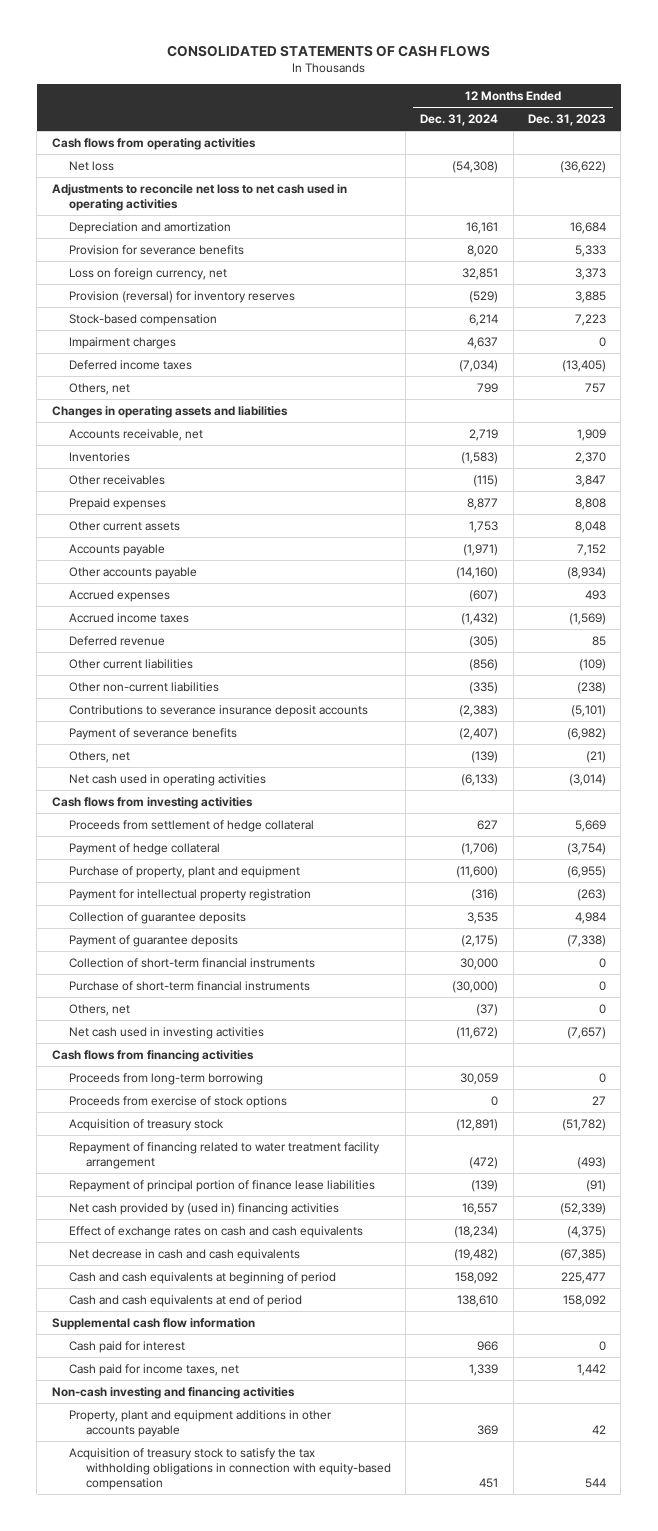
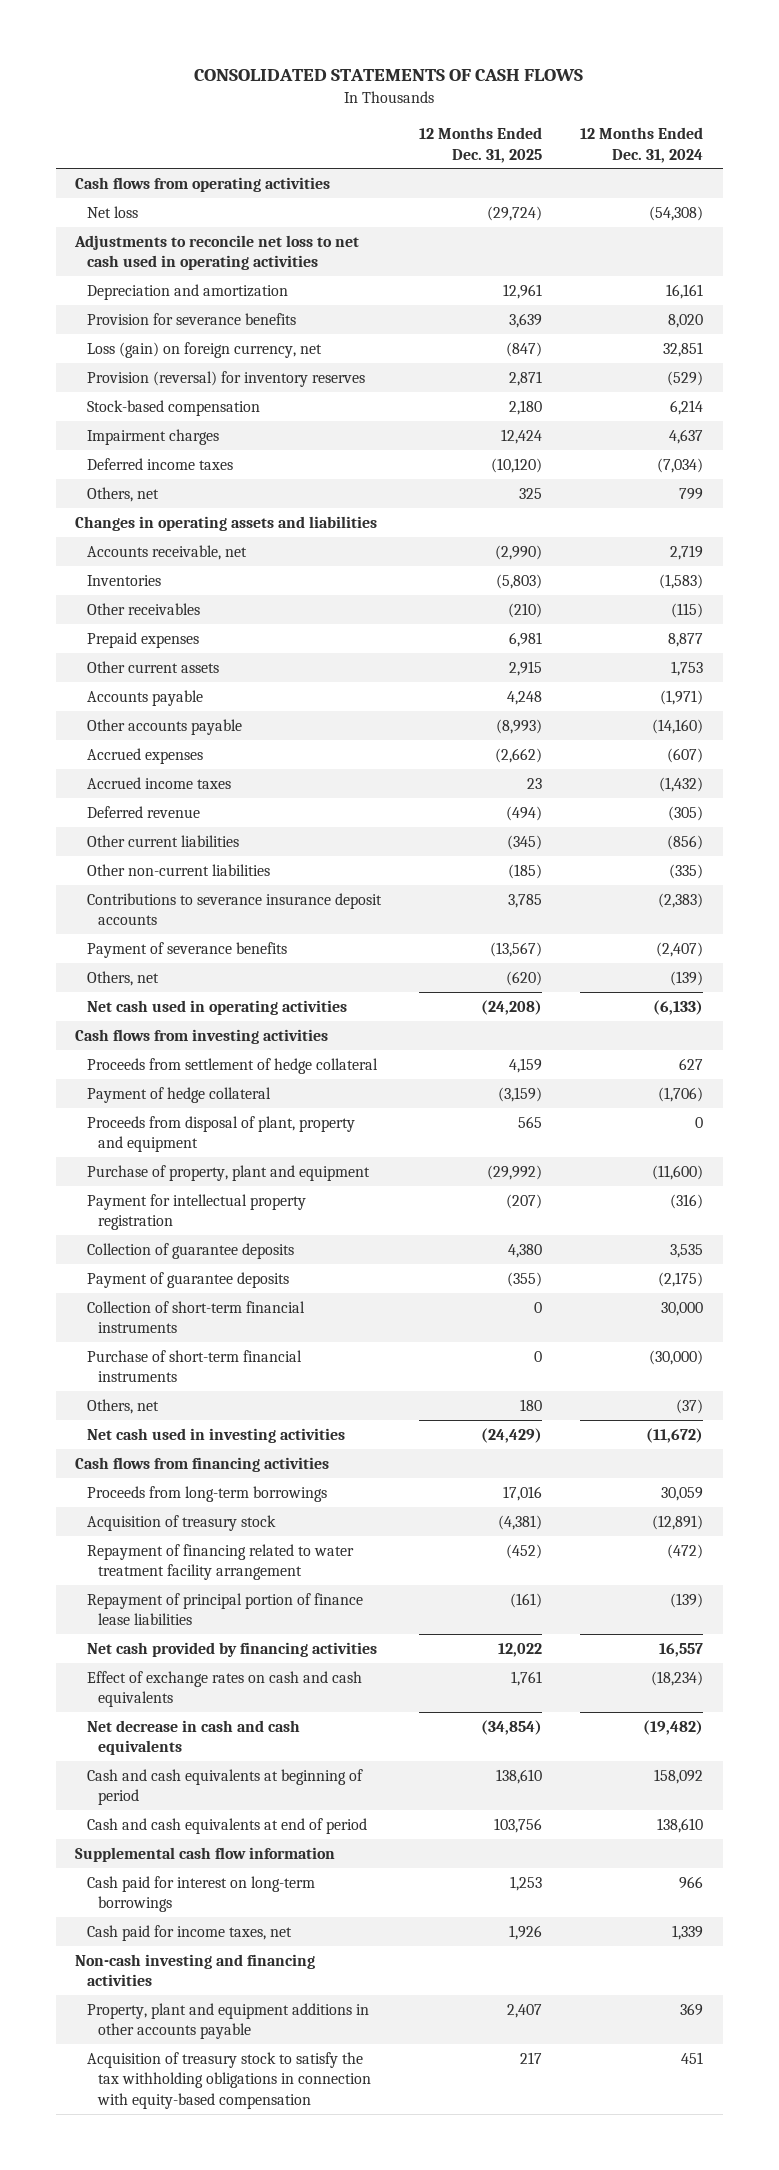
- | 12 Months Ended Dec. 31, 2024 | 12 Months Ended Dec. 31, 2023
+ | 12 Months Ended Dec. 31, 2025 | 12 Months Ended Dec. 31, 2024
- Loss on foreign currency, net | 32,851 | 3,373
+ Loss (gain) on foreign currency, net | (847) | 32,851
+ Proceeds from disposal of plant, property and equipment | 565 | 0
- Proceeds from long-term borrowing | 30,059 | 0
- Proceeds from exercise of stock options | 0 | 27
+ Proceeds from long-term borrowings | 17,016 | 30,059
- Net cash provided by (used in) financing activities | 16,557 | (52,339)
+ Net cash provided by financing activities | 12,022 | 16,557
- Cash paid for interest | 966 | 0
+ Cash paid for interest on long-term borrowings | 1,253 | 966

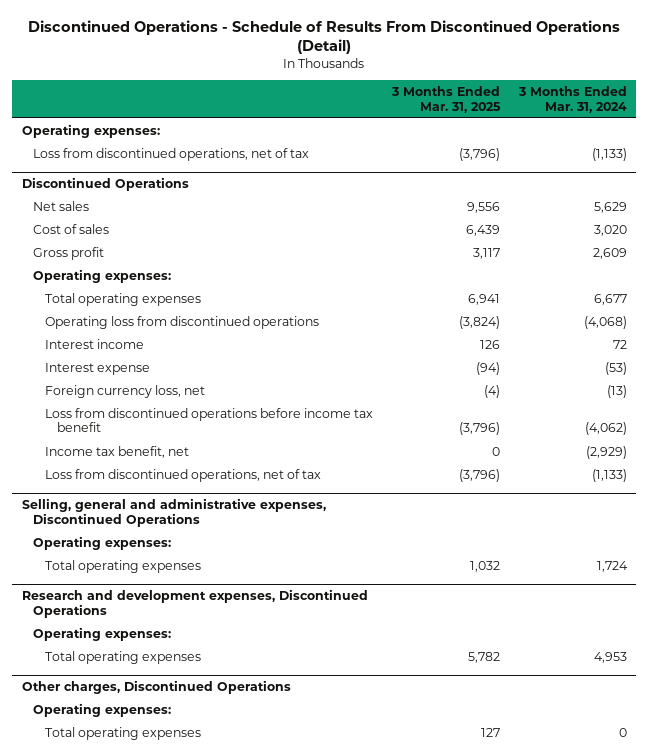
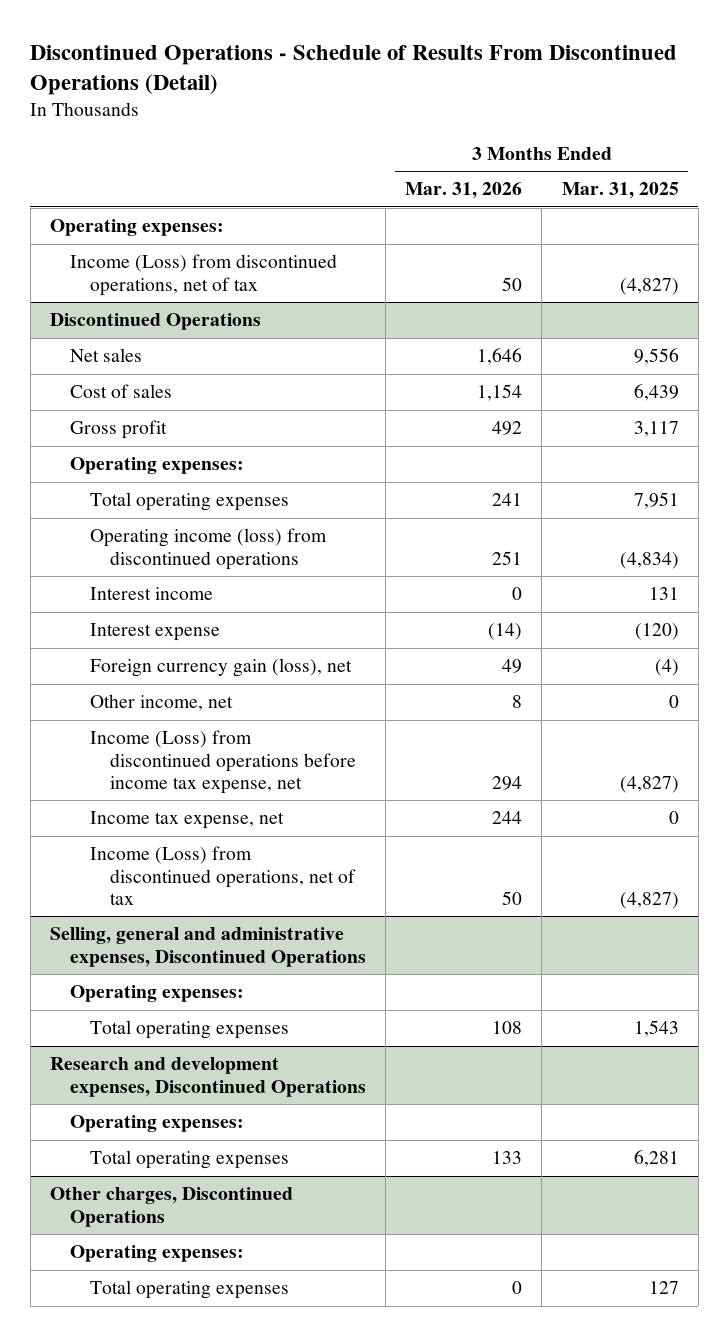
- | 3 Months Ended Mar. 31, 2025 | 3 Months Ended Mar. 31, 2024
+ | 3 Months Ended Mar. 31, 2026 | 3 Months Ended Mar. 31, 2025
- Loss from discontinued operations, net of tax | (3,796) | (1,133)
+ Income (Loss) from discontinued operations, net of tax | 50 | (4,827)
@ Discontinued Operations
- Total operating expenses | 6,941 | 6,677
- Operating loss from discontinued operations | (3,824) | (4,068)
- Interest income | 126 | 72
- Interest expense | (94) | (53)
- Foreign currency loss, net | (4) | (13)
- Loss from discontinued operations before income tax benefit | (3,796) | (4,062)
- Income tax benefit, net | 0 | (2,929)
- Loss from discontinued operations, net of tax | (3,796) | (1,133)
+ Total operating expenses | 241 | 7,951
+ Operating income (loss) from discontinued operations | 251 | (4,834)
+ Interest income | 0 | 131
+ Interest expense | (14) | (120)
+ Foreign currency gain (loss), net | 49 | (4)
+ Other income, net | 8 | 0
+ Income (Loss) from discontinued operations before income tax expense, net | 294 | (4,827)
+ Income tax expense, net | 244 | 0
+ Income (Loss) from discontinued operations, net of tax | 50 | (4,827)
@ Selling, general and administrative expenses, Discontinued Operations
- Total operating expenses | 1,032 | 1,724
+ Total operating expenses | 108 | 1,543
@ Research and development expenses, Discontinued Operations
- Total operating expenses | 5,782 | 4,953
+ Total operating expenses | 133 | 6,281

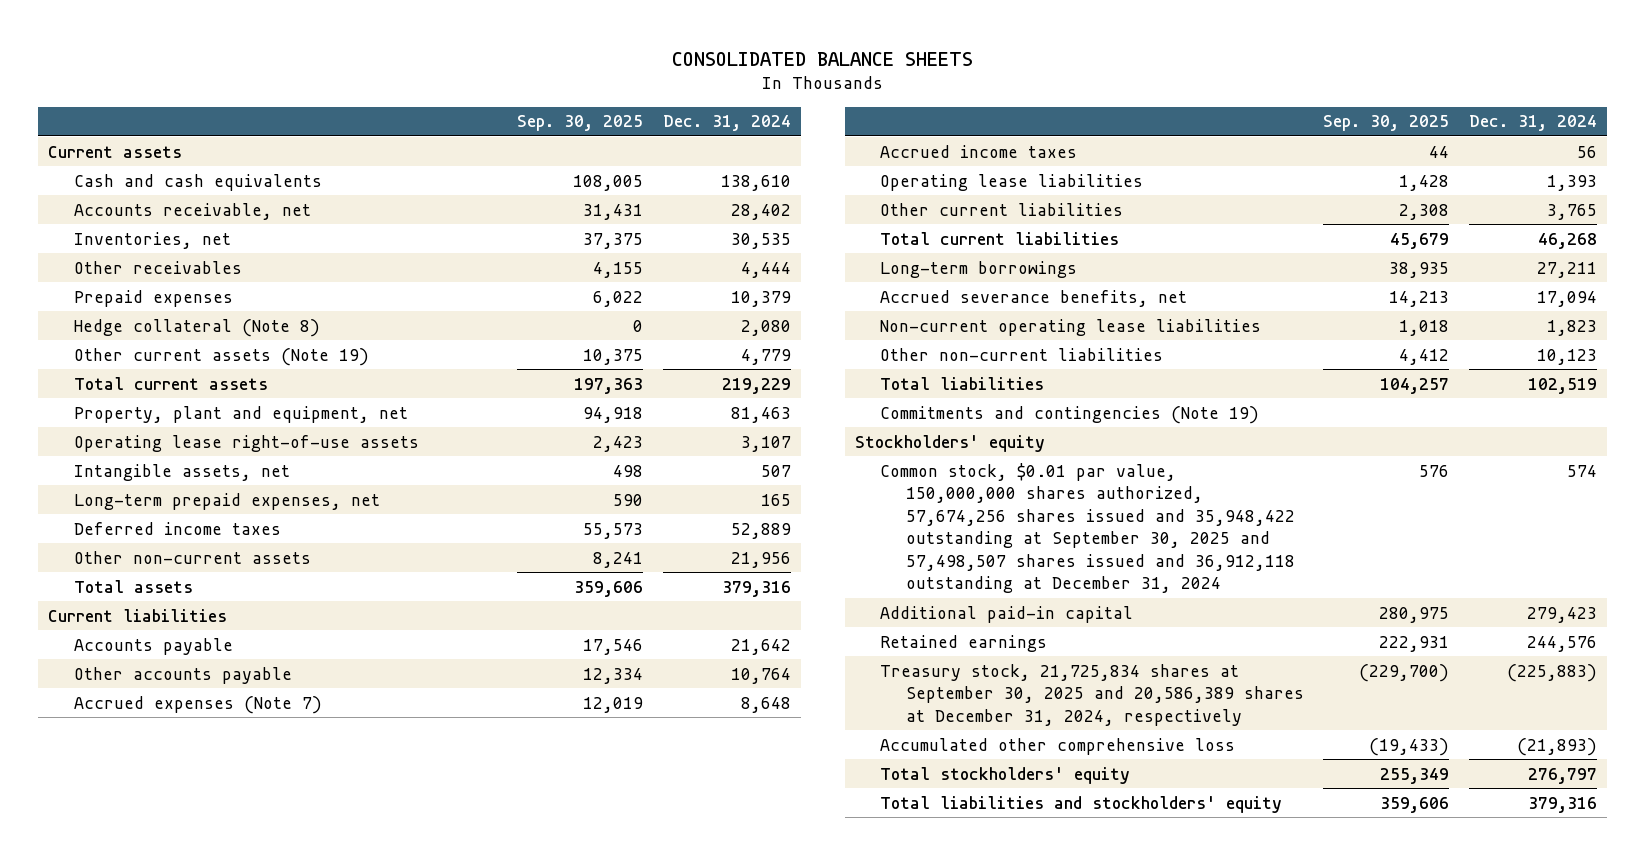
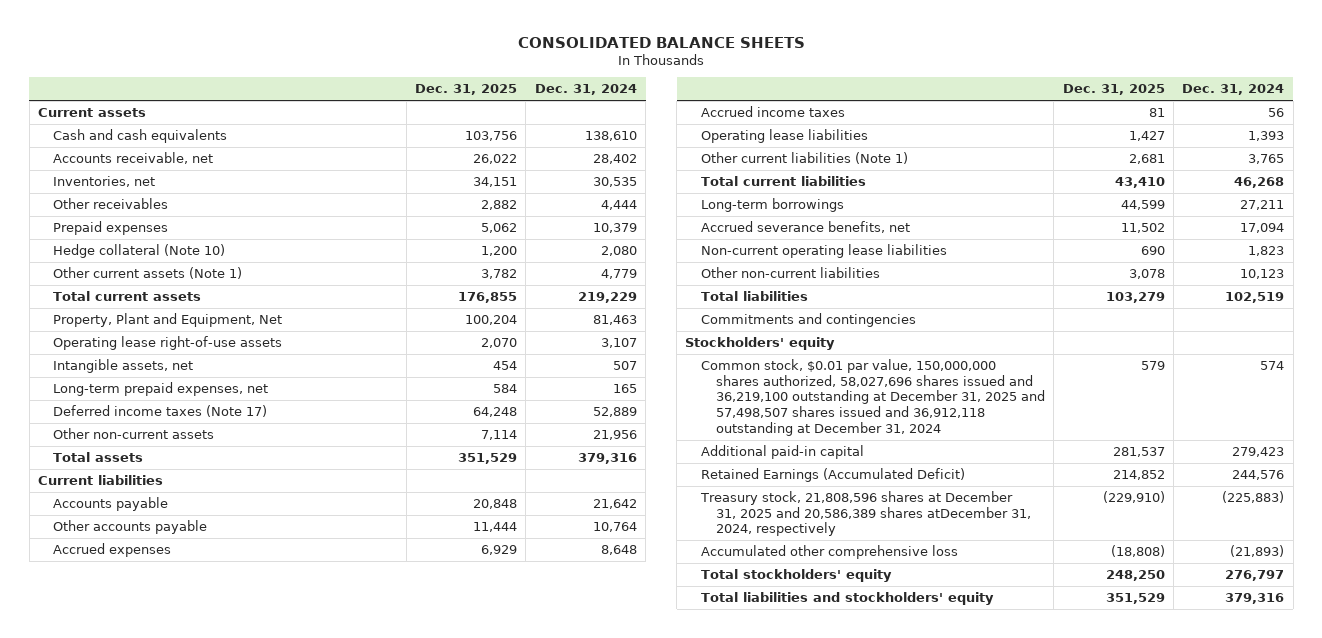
- | Sep. 30, 2025 | Dec. 31, 2024
+ | Dec. 31, 2025 | Dec. 31, 2024
- Hedge collateral (Note 8) | 0 | 2,080
- Other current assets (Note 19) | 10,375 | 4,779
+ Hedge collateral (Note 10) | 1,200 | 2,080
+ Other current assets (Note 1) | 3,782 | 4,779
- Property, plant and equipment, net | 94,918 | 81,463
+ Property, Plant and Equipment, Net | 100,204 | 81,463
- Deferred income taxes | 55,573 | 52,889
+ Deferred income taxes (Note 17) | 64,248 | 52,889
- Accrued expenses (Note 7) | 12,019 | 8,648
+ Accrued expenses | 6,929 | 8,648
- Other current liabilities | 2,308 | 3,765
+ Other current liabilities (Note 1) | 2,681 | 3,765
- Commitments and contingencies (Note 19)
+ Commitments and contingencies
- Common stock, $0.01 par value, 150,000,000 shares authorized, 57,674,256 shares issued and 35,948,422 outstanding at September 30, 2025 and 57,498,507 shares issued and 36,912,118 outstanding at December 31, 2024 | 576 | 574
+ Common stock, $0.01 par value, 150,000,000 shares authorized, 58,027,696 shares issued and 36,219,100 outstanding at December 31, 2025 and 57,498,507 shares issued and 36,912,118 outstanding at December 31, 2024 | 579 | 574
- Retained earnings | 222,931 | 244,576
- Treasury stock, 21,725,834 shares at September 30, 2025 and 20,586,389 shares at December 31, 2024, respectively | (229,700) | (225,883)
+ Retained Earnings (Accumulated Deficit) | 214,852 | 244,576
+ Treasury stock, 21,808,596 shares at December 31, 2025 and 20,586,389 shares atDecember 31, 2024, respectively | (229,910) | (225,883)

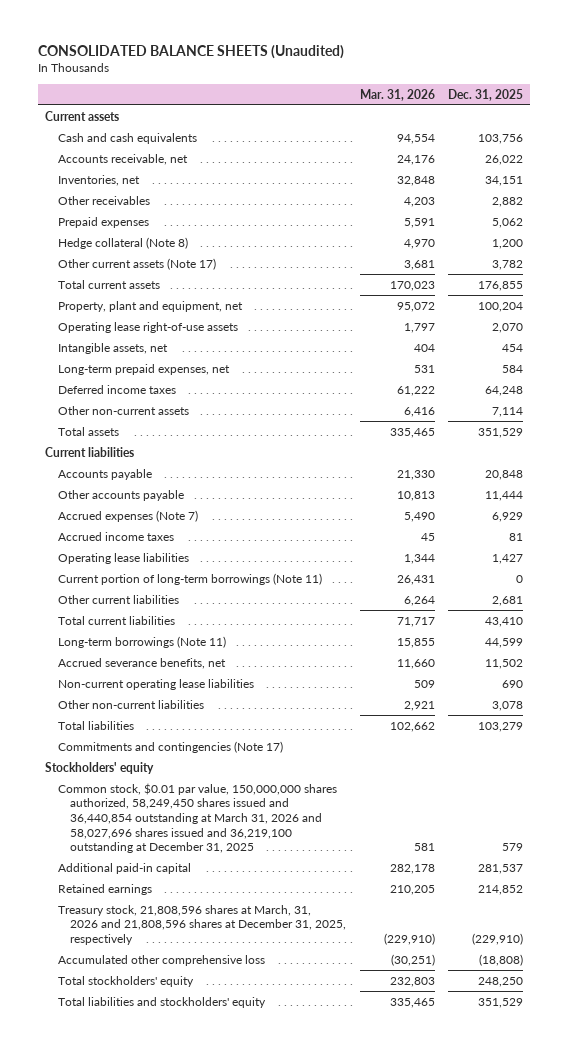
- CONSOLIDATED BALANCE SHEETS
+ CONSOLIDATED BALANCE SHEETS (Unaudited)
- | Dec. 31, 2025 | Dec. 31, 2024
+ | Mar. 31, 2026 | Dec. 31, 2025
- Hedge collateral (Note 10) | 1,200 | 2,080
- Other current assets (Note 1) | 3,782 | 4,779
+ Hedge collateral (Note 8) | 4,970 | 1,200
+ Other current assets (Note 17) | 3,681 | 3,782
- Property, Plant and Equipment, Net | 100,204 | 81,463
+ Property, plant and equipment, net | 95,072 | 100,204
- Deferred income taxes (Note 17) | 64,248 | 52,889
+ Deferred income taxes | 61,222 | 64,248
- Accrued expenses | 6,929 | 8,648
+ Accrued expenses (Note 7) | 5,490 | 6,929
- Other current liabilities (Note 1) | 2,681 | 3,765
+ Current portion of long-term borrowings (Note 11) | 26,431 | 0
+ Other current liabilities | 6,264 | 2,681
- Long-term borrowings | 44,599 | 27,211
+ Long-term borrowings (Note 11) | 15,855 | 44,599
- Commitments and contingencies
+ Commitments and contingencies (Note 17)
- Common stock, $0.01 par value, 150,000,000 shares authorized, 58,027,696 shares issued and 36,219,100 outstanding at December 31, 2025 and 57,498,507 shares issued and 36,912,118 outstanding at December 31, 2024 | 579 | 574
+ Common stock, $0.01 par value, 150,000,000 shares authorized, 58,249,450 shares issued and 36,440,854 outstanding at March 31, 2026 and 58,027,696 shares issued and 36,219,100 outstanding at December 31, 2025 | 581 | 579
- Retained Earnings (Accumulated Deficit) | 214,852 | 244,576
- Treasury stock, 21,808,596 shares at December 31, 2025 and 20,586,389 shares atDecember 31, 2024, respectively | (229,910) | (225,883)
+ Retained earnings | 210,205 | 214,852
+ Treasury stock, 21,808,596 shares at March, 31, 2026 and 21,808,596 shares at December 31, 2025, respectively | (229,910) | (229,910)

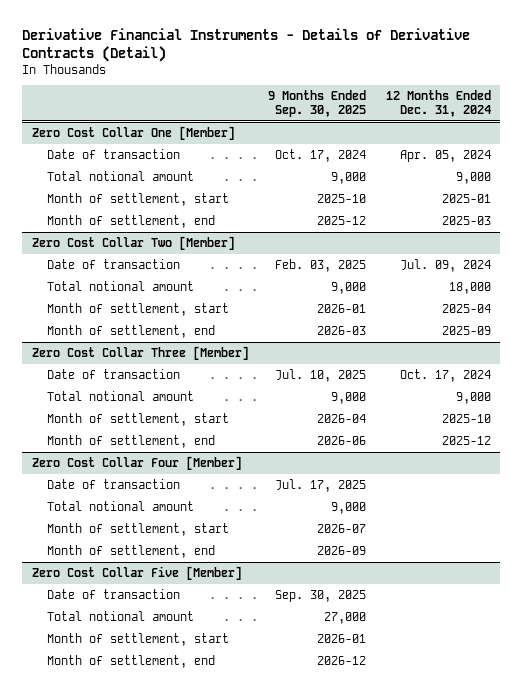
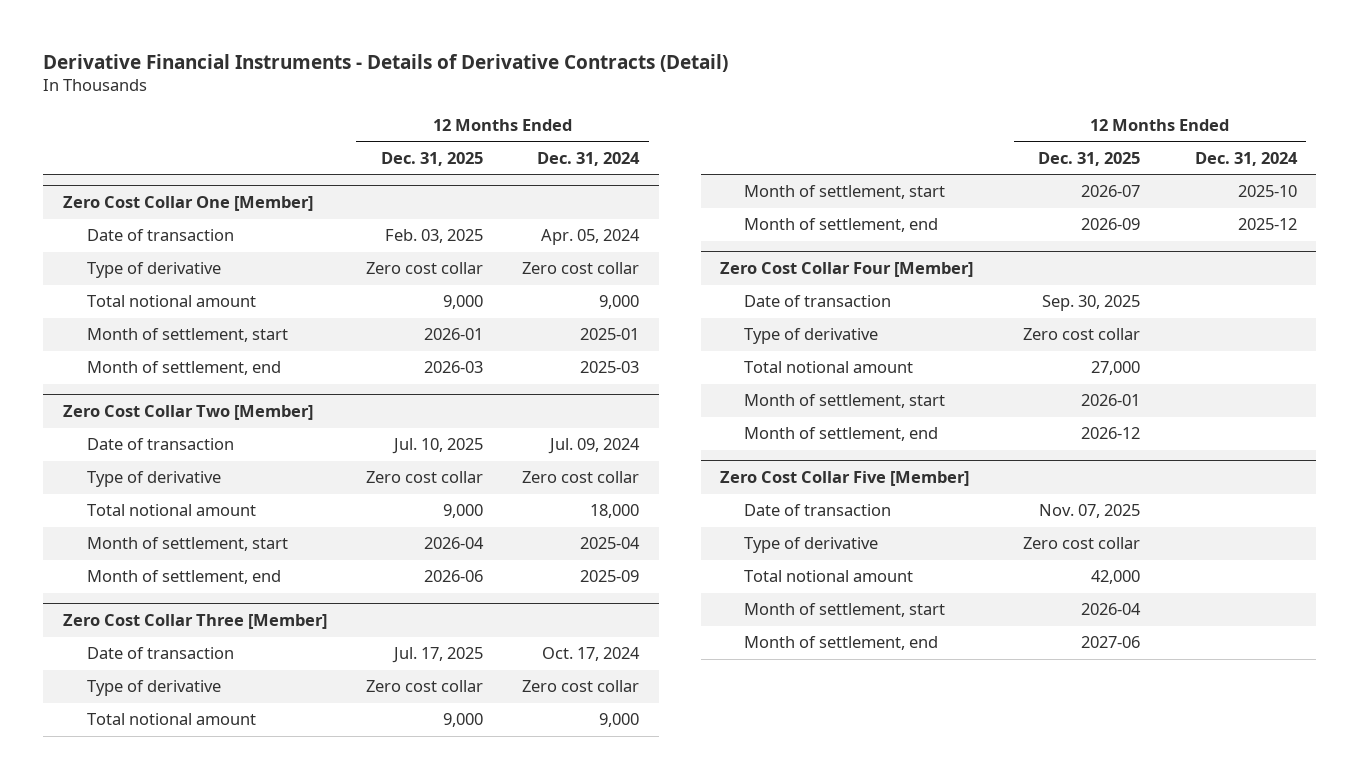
- | 9 Months Ended Sep. 30, 2025 | 12 Months Ended Dec. 31, 2024
+ | 12 Months Ended Dec. 31, 2025 | 12 Months Ended Dec. 31, 2024
@ Zero Cost Collar One [Member]
+ Type of derivative | Zero cost collar | Zero cost collar
@ Zero Cost Collar Two [Member]
+ Type of derivative | Zero cost collar | Zero cost collar
@ Zero Cost Collar Three [Member]
+ Type of derivative | Zero cost collar | Zero cost collar
@ Zero Cost Collar Four [Member]
+ Type of derivative | Zero cost collar |
@ Zero Cost Collar Five [Member]
+ Type of derivative | Zero cost collar |

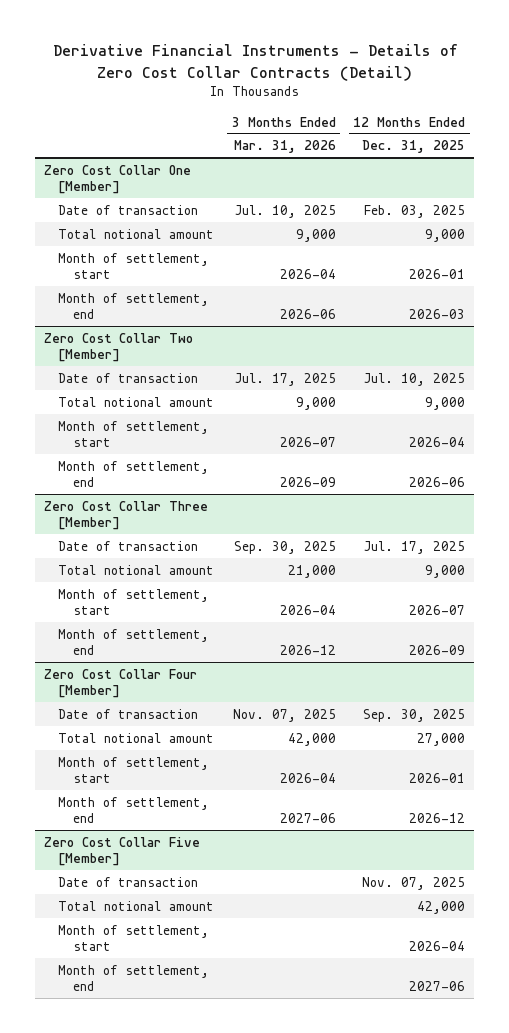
- Derivative Financial Instruments - Details of Derivative Contracts (Detail)
+ Derivative Financial Instruments - Details of Zero Cost Collar Contracts (Detail)
- | 12 Months Ended Dec. 31, 2025 | 12 Months Ended Dec. 31, 2024
+ | 3 Months Ended Mar. 31, 2026 | 12 Months Ended Dec. 31, 2025
@ Zero Cost Collar One [Member]
- Type of derivative | Zero cost collar | Zero cost collar
@ Zero Cost Collar Two [Member]
- Type of derivative | Zero cost collar | Zero cost collar
@ Zero Cost Collar Three [Member]
- Type of derivative | Zero cost collar | Zero cost collar
@ Zero Cost Collar Four [Member]
- Type of derivative | Zero cost collar |
@ Zero Cost Collar Five [Member]
- Type of derivative | Zero cost collar |

